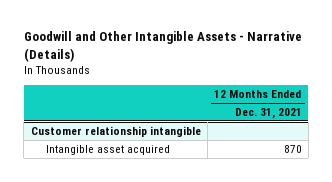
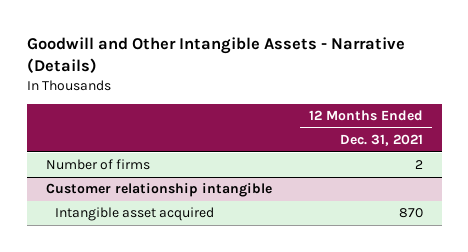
+ Number of firms | 2

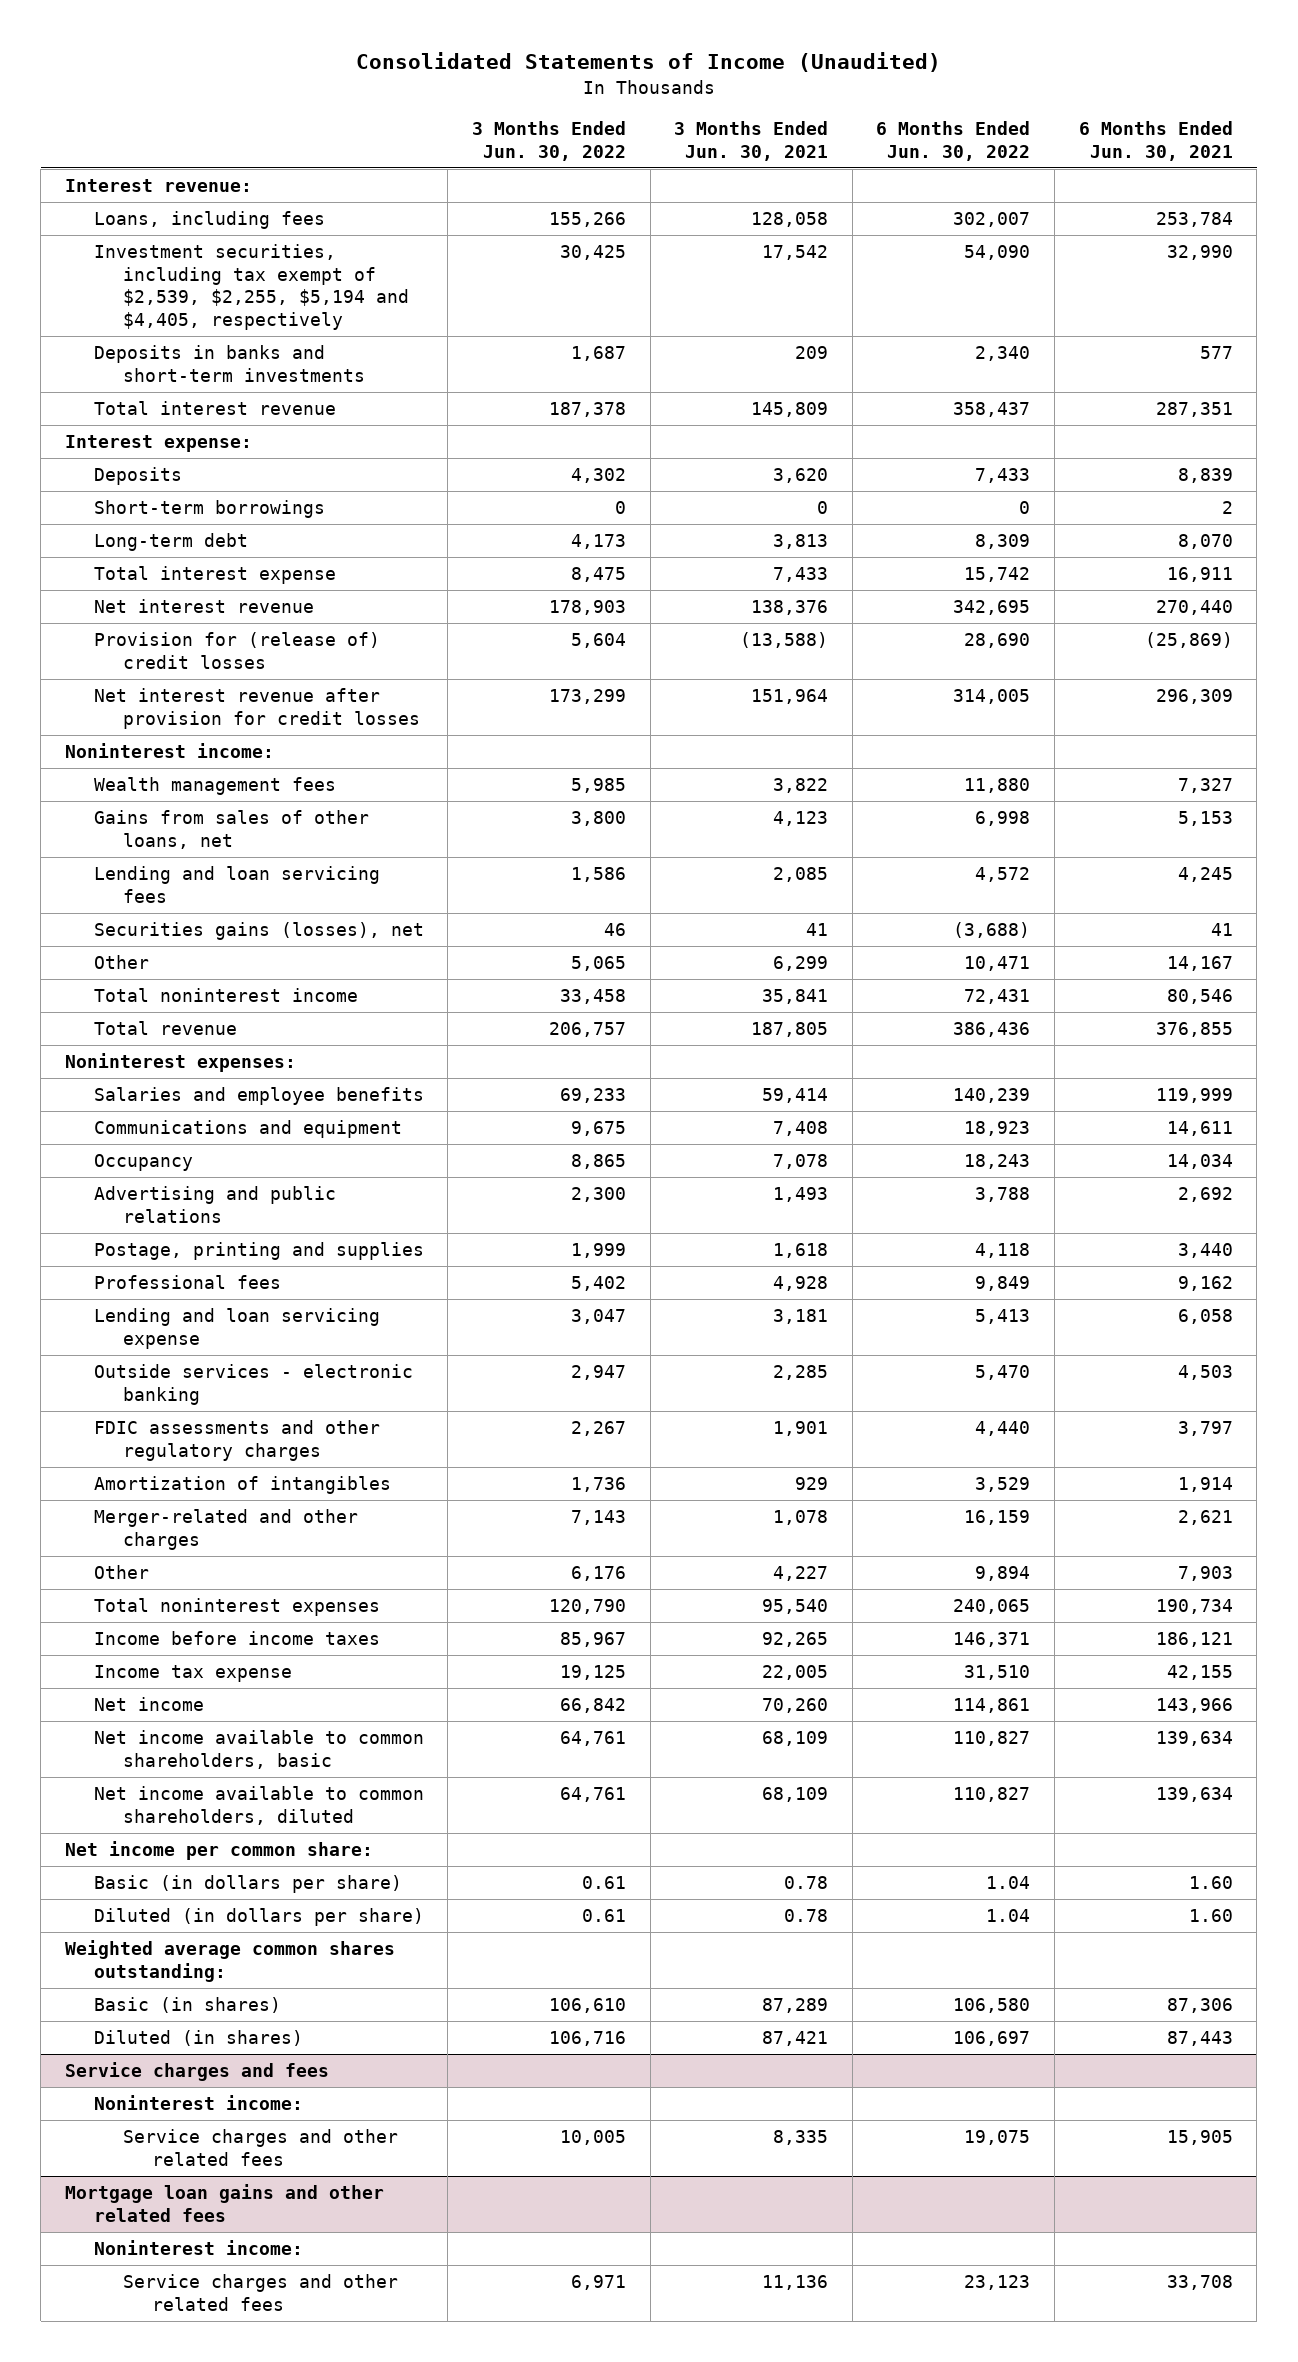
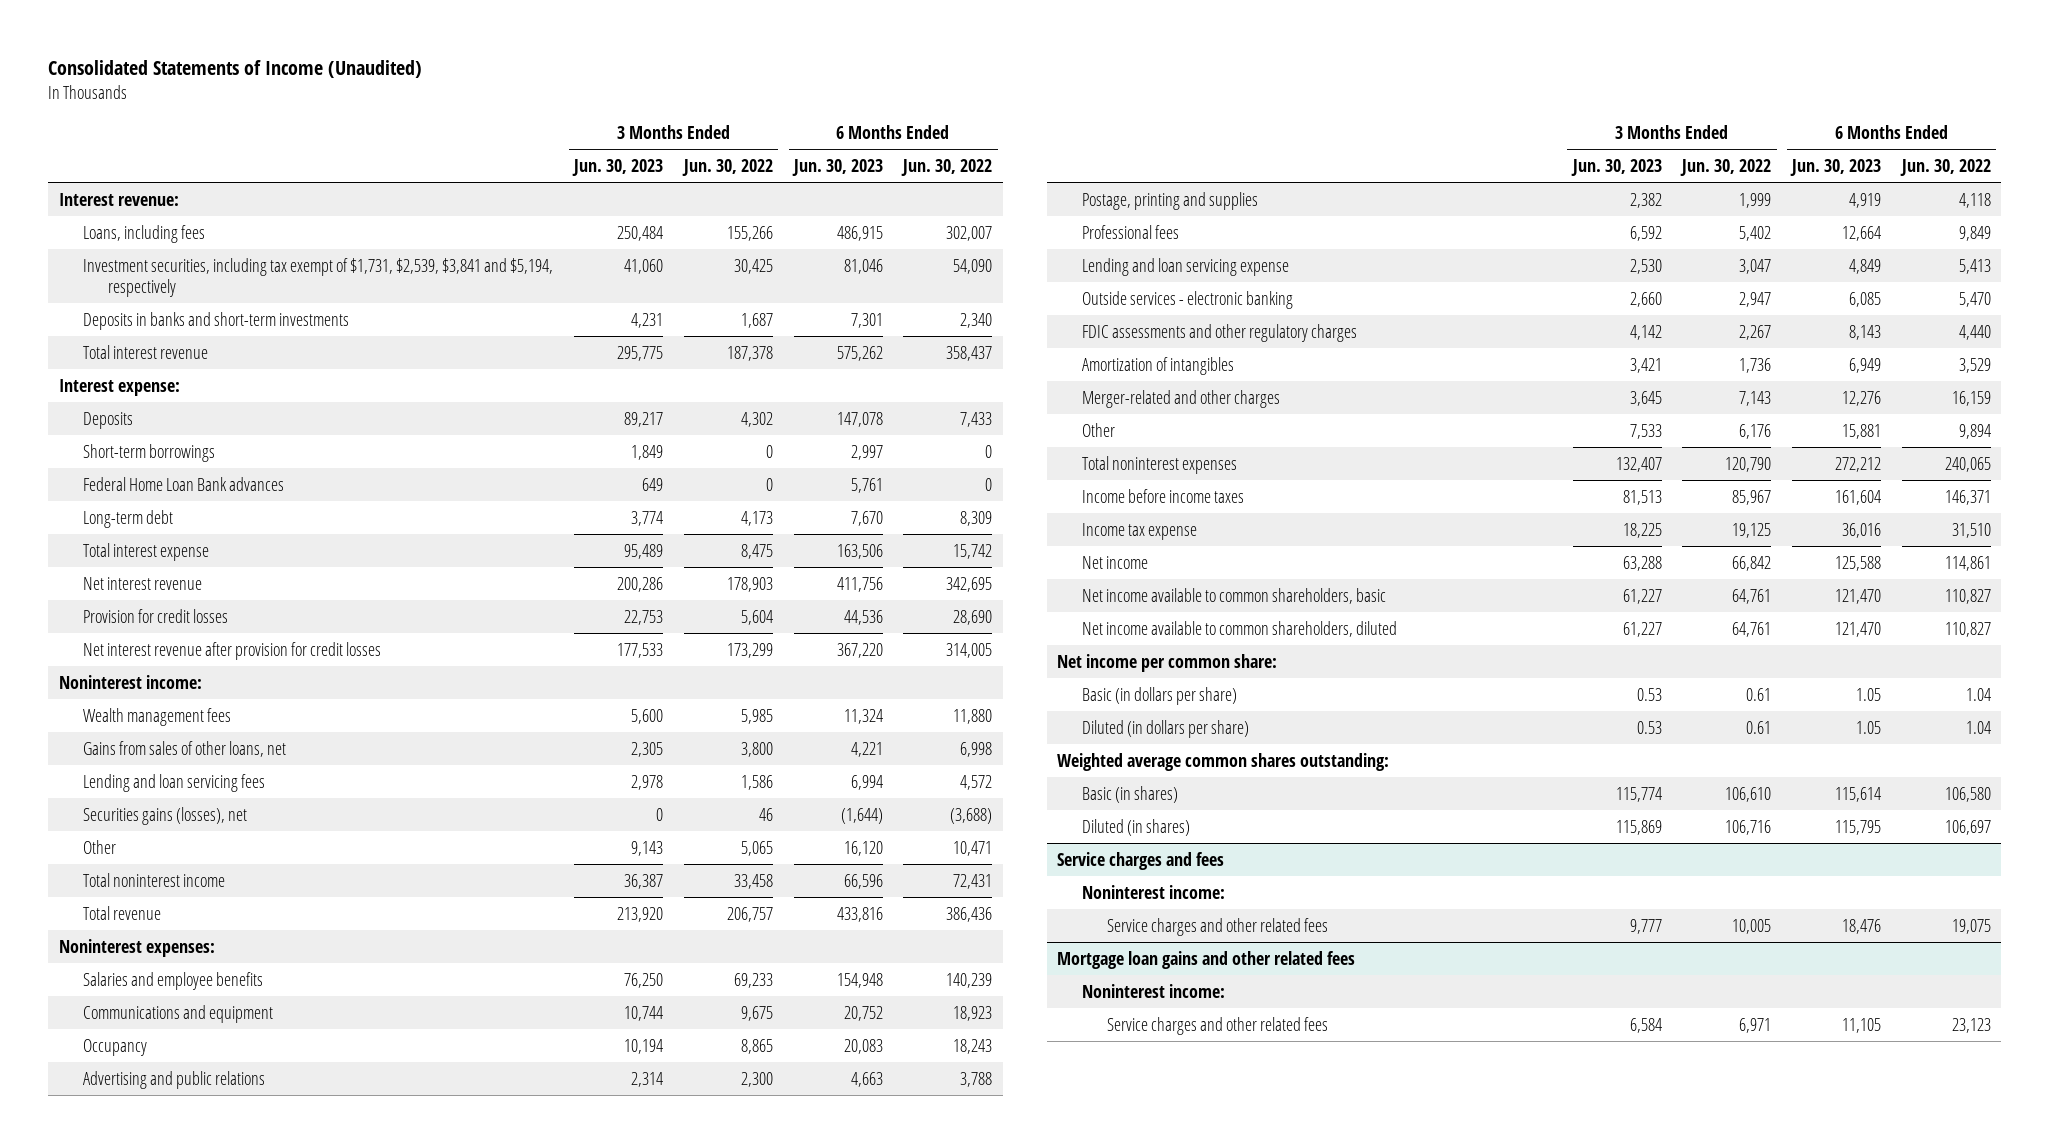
- | 3 Months Ended Jun. 30, 2022 | 3 Months Ended Jun. 30, 2021 | 6 Months Ended Jun. 30, 2022 | 6 Months Ended Jun. 30, 2021
+ | 3 Months Ended Jun. 30, 2023 | 3 Months Ended Jun. 30, 2022 | 6 Months Ended Jun. 30, 2023 | 6 Months Ended Jun. 30, 2022
- Investment securities, including tax exempt of $2,539, $2,255, $5,194 and $4,405, respectively | 30,425 | 17,542 | 54,090 | 32,990
+ Investment securities, including tax exempt of $1,731, $2,539, $3,841 and $5,194, respectively | 41,060 | 30,425 | 81,046 | 54,090
+ Federal Home Loan Bank advances | 649 | 0 | 5,761 | 0
- Provision for (release of) credit losses | 5,604 | (13,588) | 28,690 | (25,869)
+ Provision for credit losses | 22,753 | 5,604 | 44,536 | 28,690

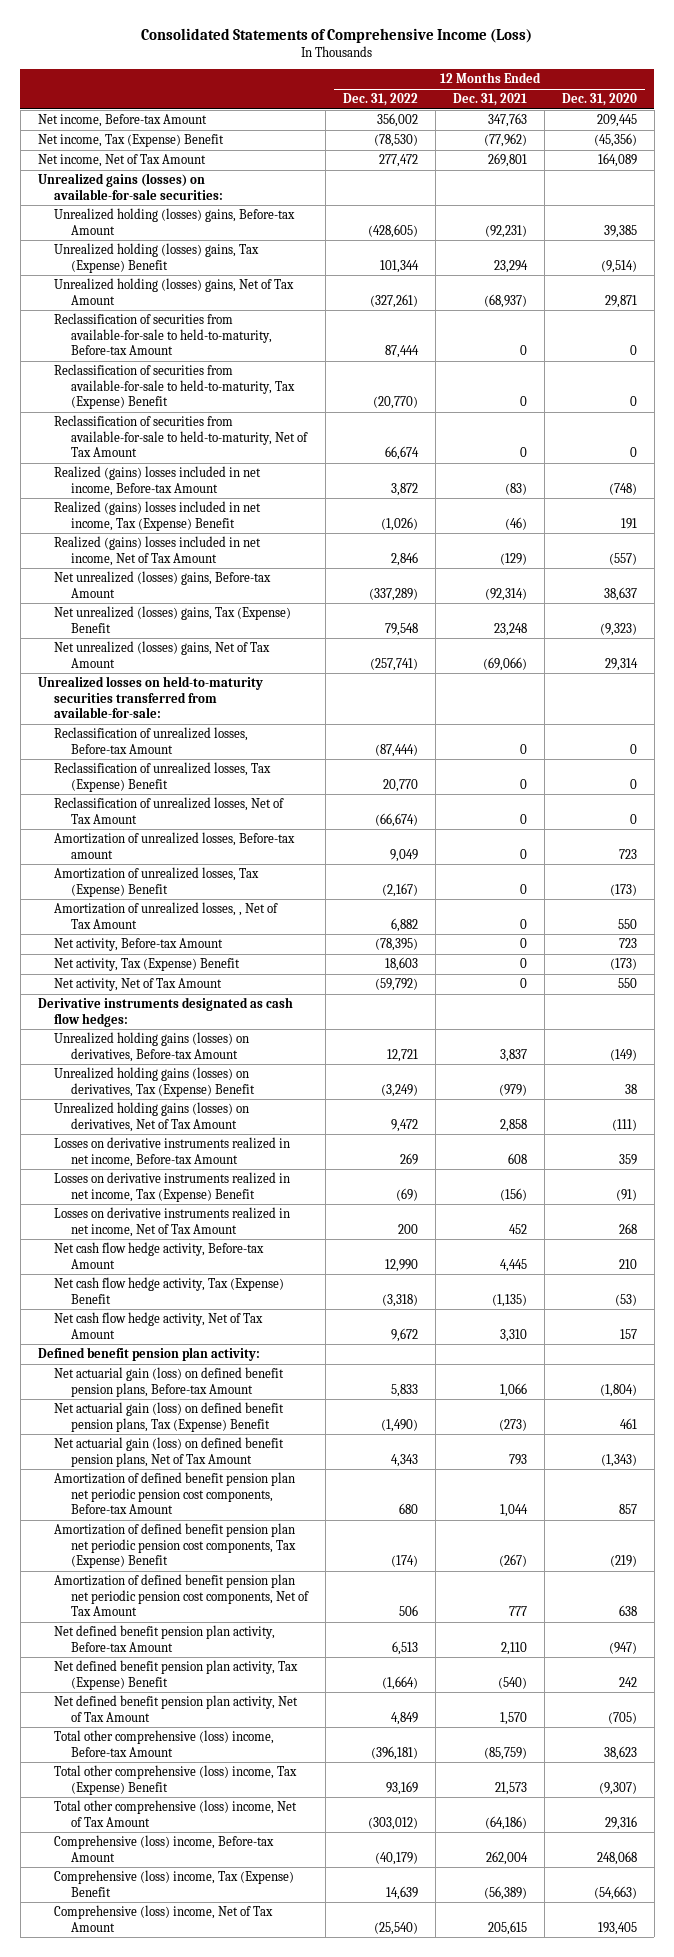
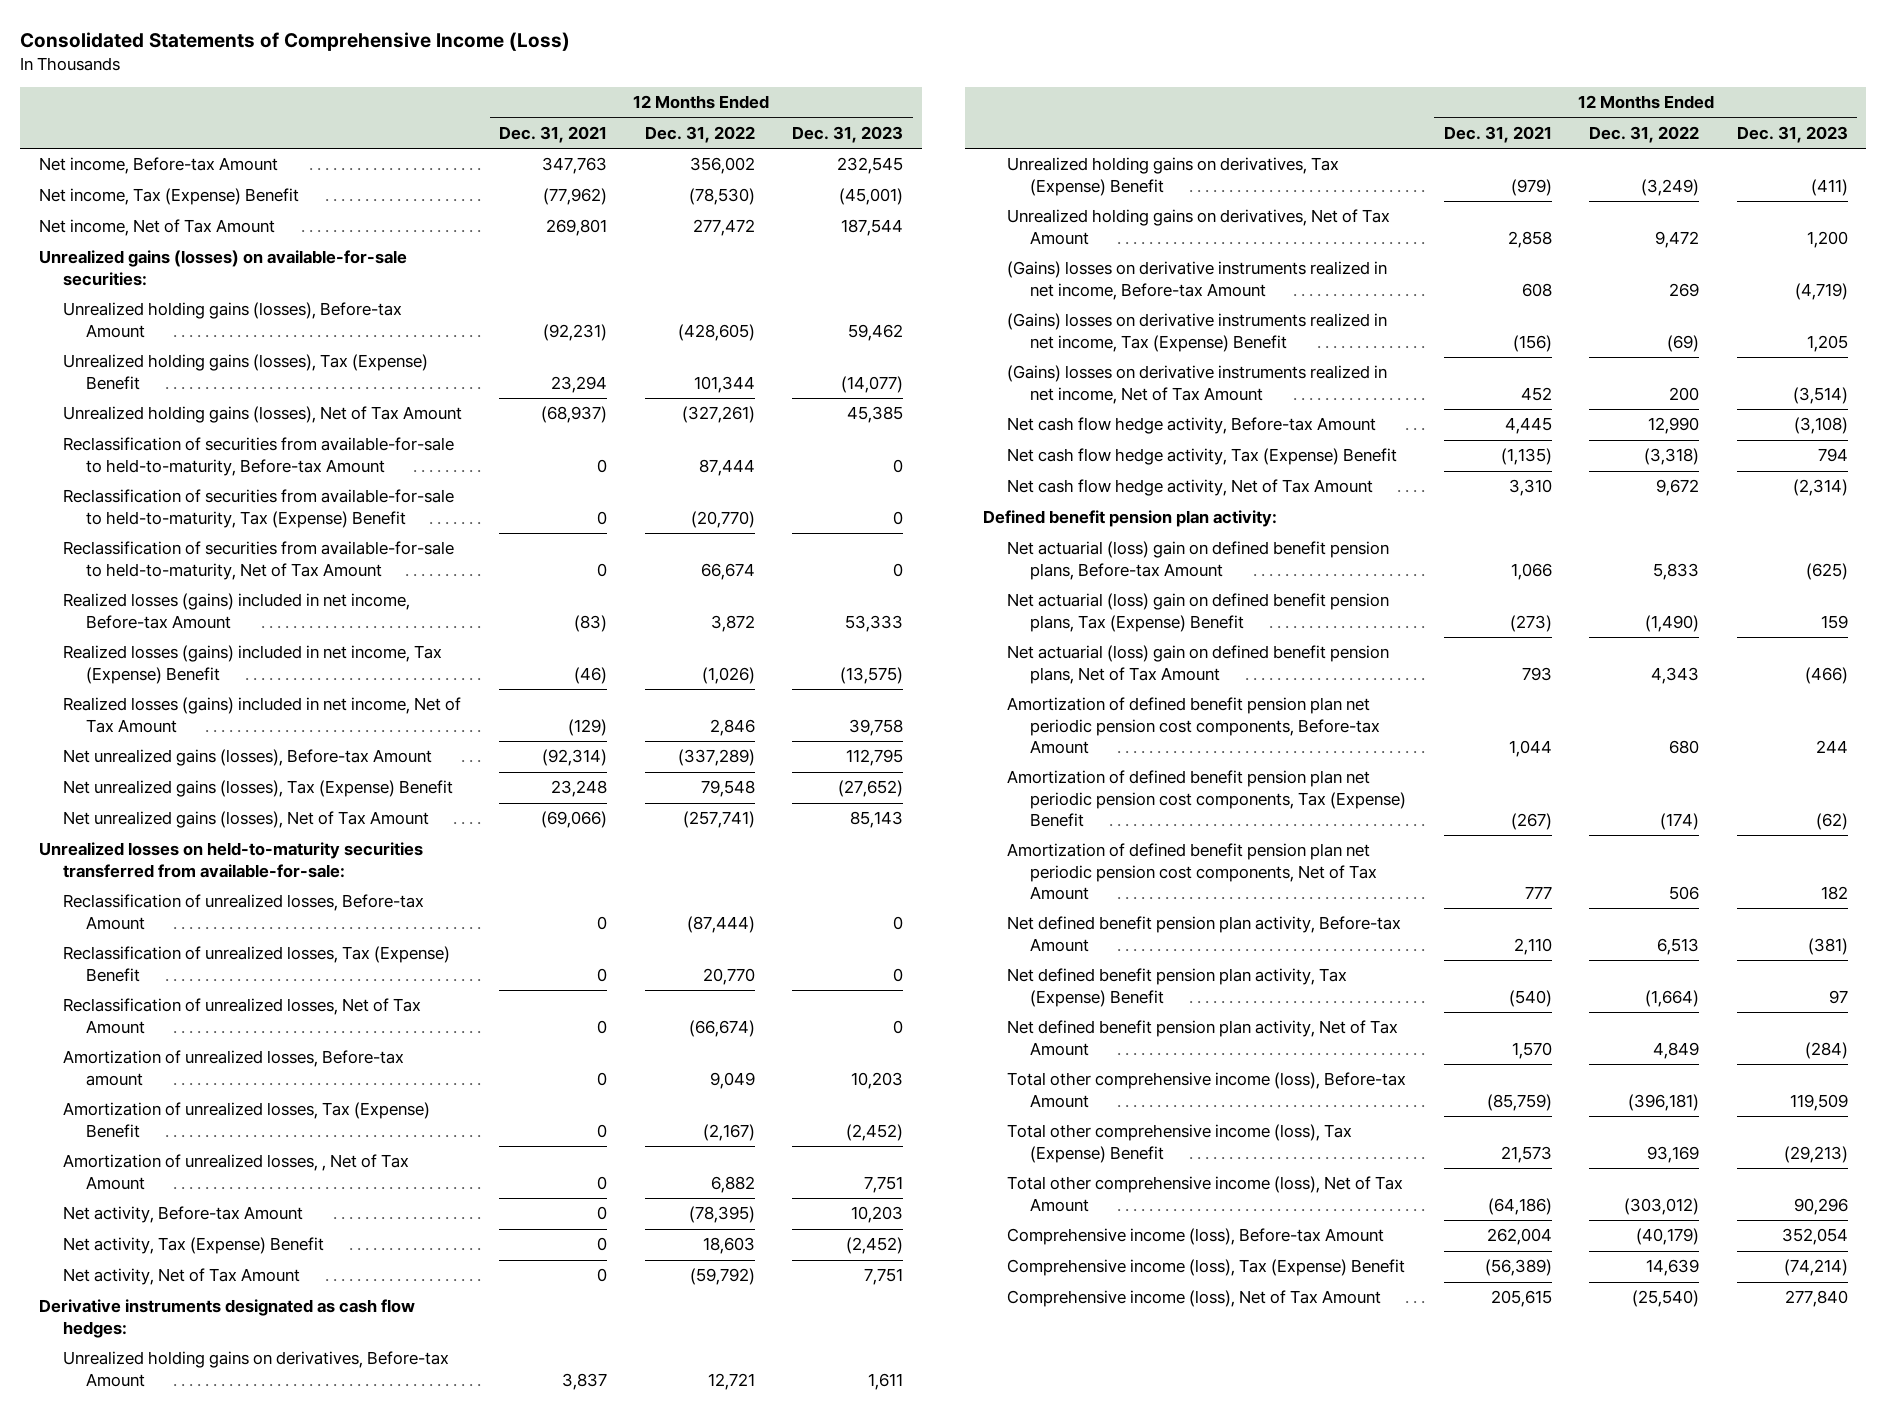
- | 12 Months Ended Dec. 31, 2022 | 12 Months Ended Dec. 31, 2021 | 12 Months Ended Dec. 31, 2020
+ | 12 Months Ended Dec. 31, 2021 | 12 Months Ended Dec. 31, 2022 | 12 Months Ended Dec. 31, 2023
- Unrealized holding (losses) gains, Before-tax Amount | (428,605) | (92,231) | 39,385
- Unrealized holding (losses) gains, Tax (Expense) Benefit | 101,344 | 23,294 | (9,514)
- Unrealized holding (losses) gains, Net of Tax Amount | (327,261) | (68,937) | 29,871
+ Unrealized holding gains (losses), Before-tax Amount | (92,231) | (428,605) | 59,462
+ Unrealized holding gains (losses), Tax (Expense) Benefit | 23,294 | 101,344 | (14,077)
+ Unrealized holding gains (losses), Net of Tax Amount | (68,937) | (327,261) | 45,385
- Realized (gains) losses included in net income, Before-tax Amount | 3,872 | (83) | (748)
- Realized (gains) losses included in net income, Tax (Expense) Benefit | (1,026) | (46) | 191
- Realized (gains) losses included in net income, Net of Tax Amount | 2,846 | (129) | (557)
- Net unrealized (losses) gains, Before-tax Amount | (337,289) | (92,314) | 38,637
- Net unrealized (losses) gains, Tax (Expense) Benefit | 79,548 | 23,248 | (9,323)
- Net unrealized (losses) gains, Net of Tax Amount | (257,741) | (69,066) | 29,314
+ Realized losses (gains) included in net income, Before-tax Amount | (83) | 3,872 | 53,333
+ Realized losses (gains) included in net income, Tax (Expense) Benefit | (46) | (1,026) | (13,575)
+ Realized losses (gains) included in net income, Net of Tax Amount | (129) | 2,846 | 39,758
+ Net unrealized gains (losses), Before-tax Amount | (92,314) | (337,289) | 112,795
+ Net unrealized gains (losses), Tax (Expense) Benefit | 23,248 | 79,548 | (27,652)
+ Net unrealized gains (losses), Net of Tax Amount | (69,066) | (257,741) | 85,143
- Unrealized holding gains (losses) on derivatives, Before-tax Amount | 12,721 | 3,837 | (149)
- Unrealized holding gains (losses) on derivatives, Tax (Expense) Benefit | (3,249) | (979) | 38
- Unrealized holding gains (losses) on derivatives, Net of Tax Amount | 9,472 | 2,858 | (111)
- Losses on derivative instruments realized in net income, Before-tax Amount | 269 | 608 | 359
- Losses on derivative instruments realized in net income, Tax (Expense) Benefit | (69) | (156) | (91)
- Losses on derivative instruments realized in net income, Net of Tax Amount | 200 | 452 | 268
+ Unrealized holding gains on derivatives, Before-tax Amount | 3,837 | 12,721 | 1,611
+ Unrealized holding gains on derivatives, Tax (Expense) Benefit | (979) | (3,249) | (411)
+ Unrealized holding gains on derivatives, Net of Tax Amount | 2,858 | 9,472 | 1,200
+ (Gains) losses on derivative instruments realized in net income, Before-tax Amount | 608 | 269 | (4,719)
+ (Gains) losses on derivative instruments realized in net income, Tax (Expense) Benefit | (156) | (69) | 1,205
+ (Gains) losses on derivative instruments realized in net income, Net of Tax Amount | 452 | 200 | (3,514)
- Net actuarial gain (loss) on defined benefit pension plans, Before-tax Amount | 5,833 | 1,066 | (1,804)
- Net actuarial gain (loss) on defined benefit pension plans, Tax (Expense) Benefit | (1,490) | (273) | 461
- Net actuarial gain (loss) on defined benefit pension plans, Net of Tax Amount | 4,343 | 793 | (1,343)
+ Net actuarial (loss) gain on defined benefit pension plans, Before-tax Amount | 1,066 | 5,833 | (625)
+ Net actuarial (loss) gain on defined benefit pension plans, Tax (Expense) Benefit | (273) | (1,490) | 159
+ Net actuarial (loss) gain on defined benefit pension plans, Net of Tax Amount | 793 | 4,343 | (466)
- Total other comprehensive (loss) income, Before-tax Amount | (396,181) | (85,759) | 38,623
- Total other comprehensive (loss) income, Tax (Expense) Benefit | 93,169 | 21,573 | (9,307)
- Total other comprehensive (loss) income, Net of Tax Amount | (303,012) | (64,186) | 29,316
- Comprehensive (loss) income, Before-tax Amount | (40,179) | 262,004 | 248,068
- Comprehensive (loss) income, Tax (Expense) Benefit | 14,639 | (56,389) | (54,663)
- Comprehensive (loss) income, Net of Tax Amount | (25,540) | 205,615 | 193,405
+ Total other comprehensive income (loss), Before-tax Amount | (85,759) | (396,181) | 119,509
+ Total other comprehensive income (loss), Tax (Expense) Benefit | 21,573 | 93,169 | (29,213)
+ Total other comprehensive income (loss), Net of Tax Amount | (64,186) | (303,012) | 90,296
+ Comprehensive income (loss), Before-tax Amount | 262,004 | (40,179) | 352,054
+ Comprehensive income (loss), Tax (Expense) Benefit | (56,389) | 14,639 | (74,214)
+ Comprehensive income (loss), Net of Tax Amount | 205,615 | (25,540) | 277,840

